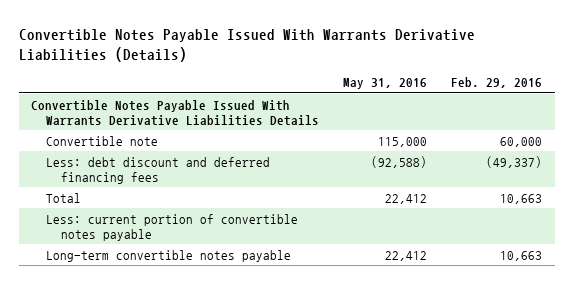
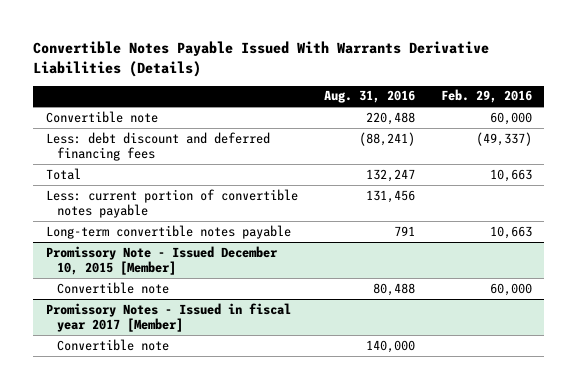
- | May 31, 2016 | Feb. 29, 2016
+ | Aug. 31, 2016 | Feb. 29, 2016
- Convertible Notes Payable Issued With Warrants Derivative Liabilities Details
+ Promissory Note - Issued December 10, 2015 [Member]
+ Convertible note | 80,488 | 60,000
+ Promissory Notes - Issued in fiscal year 2017 [Member]
+ Convertible note | 140,000 |

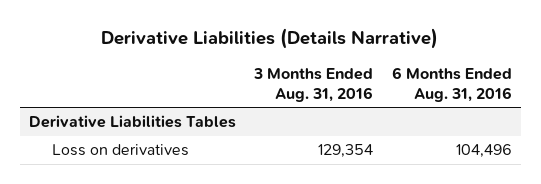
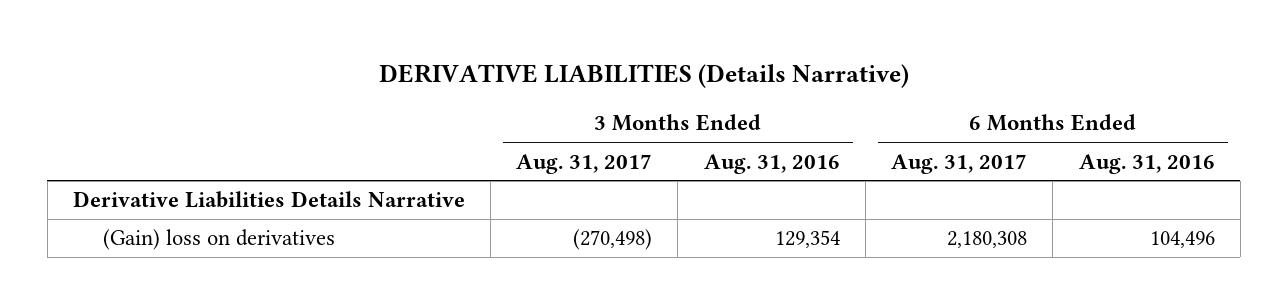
- Derivative Liabilities (Details Narrative)
+ DERIVATIVE LIABILITIES (Details Narrative)
- | 3 Months Ended Aug. 31, 2016 | 6 Months Ended Aug. 31, 2016
+ | 3 Months Ended Aug. 31, 2017 | 3 Months Ended Aug. 31, 2016 | 6 Months Ended Aug. 31, 2017 | 6 Months Ended Aug. 31, 2016
- Derivative Liabilities Tables
- Loss on derivatives | 129,354 | 104,496
+ Derivative Liabilities Details Narrative
+ (Gain) loss on derivatives | (270,498) | 129,354 | 2,180,308 | 104,496

